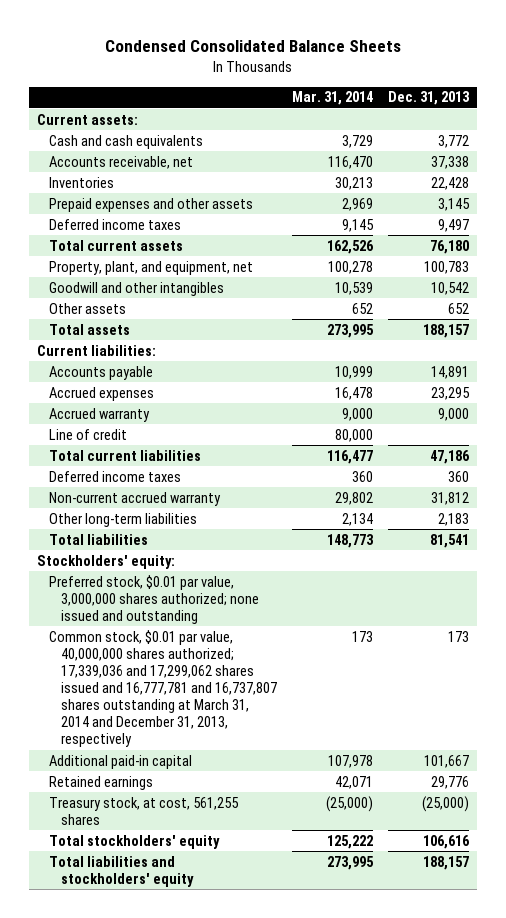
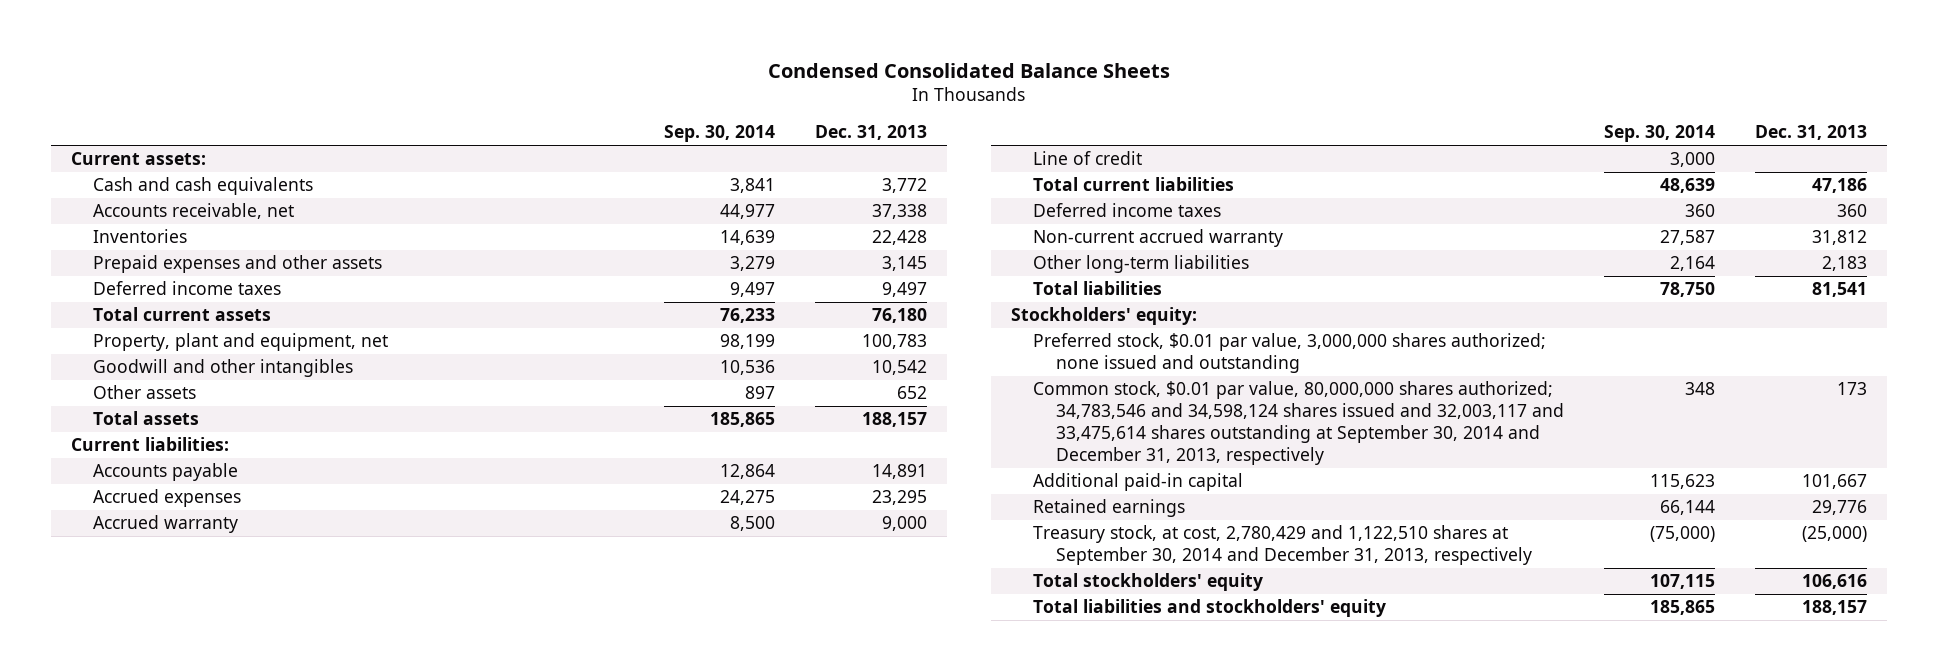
- | Mar. 31, 2014 | Dec. 31, 2013
+ | Sep. 30, 2014 | Dec. 31, 2013
- Property, plant, and equipment, net | 100,278 | 100,783
+ Property, plant and equipment, net | 98,199 | 100,783
- Common stock, $0.01 par value, 40,000,000 shares authorized; 17,339,036 and 17,299,062 shares issued and 16,777,781 and 16,737,807 shares outstanding at March 31, 2014 and December 31, 2013, respectively | 173 | 173
+ Common stock, $0.01 par value, 80,000,000 shares authorized; 34,783,546 and 34,598,124 shares issued and 32,003,117 and 33,475,614 shares outstanding at September 30, 2014 and December 31, 2013, respectively | 348 | 173
- Treasury stock, at cost, 561,255 shares | (25,000) | (25,000)
+ Treasury stock, at cost, 2,780,429 and 1,122,510 shares at September 30, 2014 and December 31, 2013, respectively | (75,000) | (25,000)

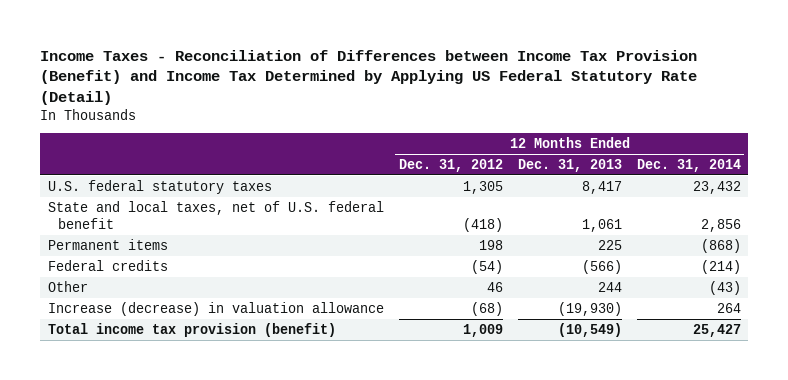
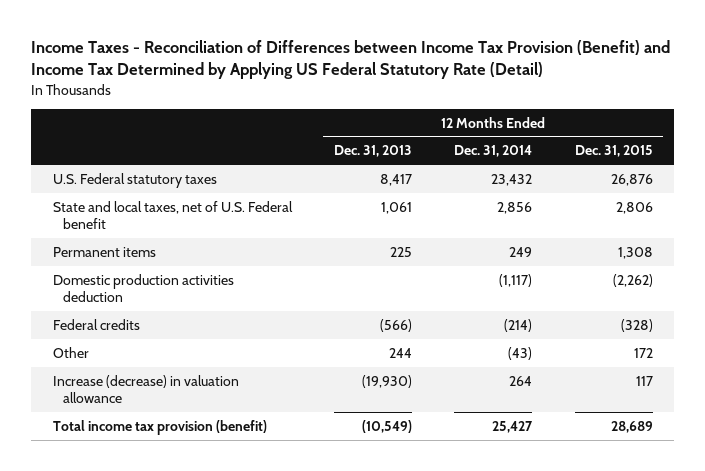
- | 12 Months Ended Dec. 31, 2012 | 12 Months Ended Dec. 31, 2013 | 12 Months Ended Dec. 31, 2014
+ | 12 Months Ended Dec. 31, 2013 | 12 Months Ended Dec. 31, 2014 | 12 Months Ended Dec. 31, 2015
- U.S. federal statutory taxes | 1,305 | 8,417 | 23,432
- State and local taxes, net of U.S. federal benefit | (418) | 1,061 | 2,856
- Permanent items | 198 | 225 | (868)
+ U.S. Federal statutory taxes | 8,417 | 23,432 | 26,876
+ State and local taxes, net of U.S. Federal benefit | 1,061 | 2,856 | 2,806
+ Permanent items | 225 | 249 | 1,308
+ Domestic production activities deduction | | (1,117) | (2,262)

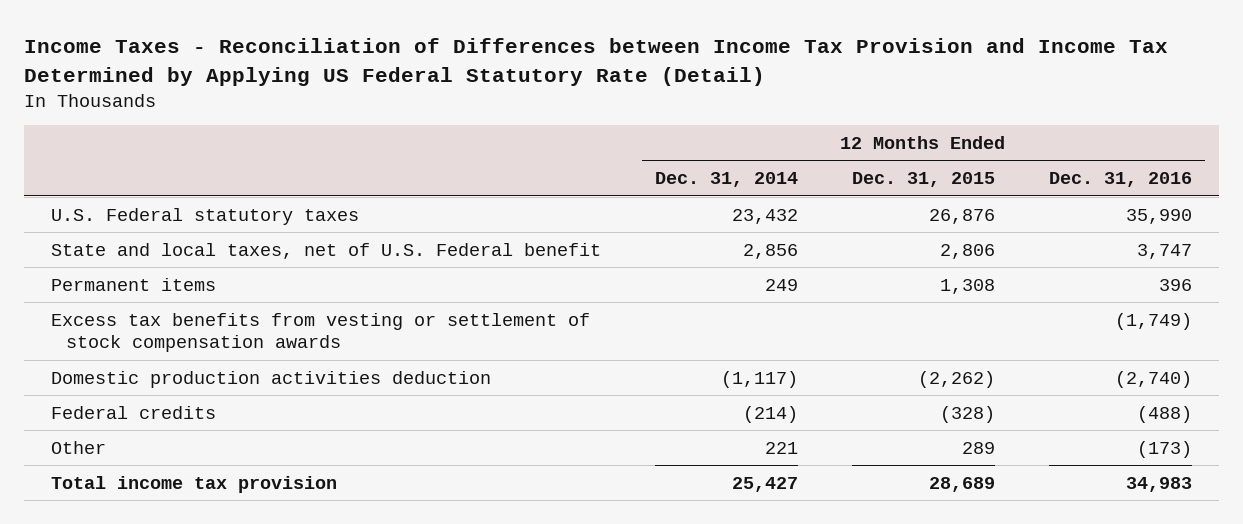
- Income Taxes - Reconciliation of Differences between Income Tax Provision (Benefit) and Income Tax Determined by Applying US Federal Statutory Rate (Detail)
+ Income Taxes - Reconciliation of Differences between Income Tax Provision and Income Tax Determined by Applying US Federal Statutory Rate (Detail)
- | 12 Months Ended Dec. 31, 2013 | 12 Months Ended Dec. 31, 2014 | 12 Months Ended Dec. 31, 2015
+ | 12 Months Ended Dec. 31, 2014 | 12 Months Ended Dec. 31, 2015 | 12 Months Ended Dec. 31, 2016
+ Excess tax benefits from vesting or settlement of stock compensation awards | | | (1,749)
- Other | 244 | (43) | 172
- Increase (decrease) in valuation allowance | (19,930) | 264 | 117
- Total income tax provision (benefit) | (10,549) | 25,427 | 28,689
+ Other | 221 | 289 | (173)
+ Total income tax provision | 25,427 | 28,689 | 34,983

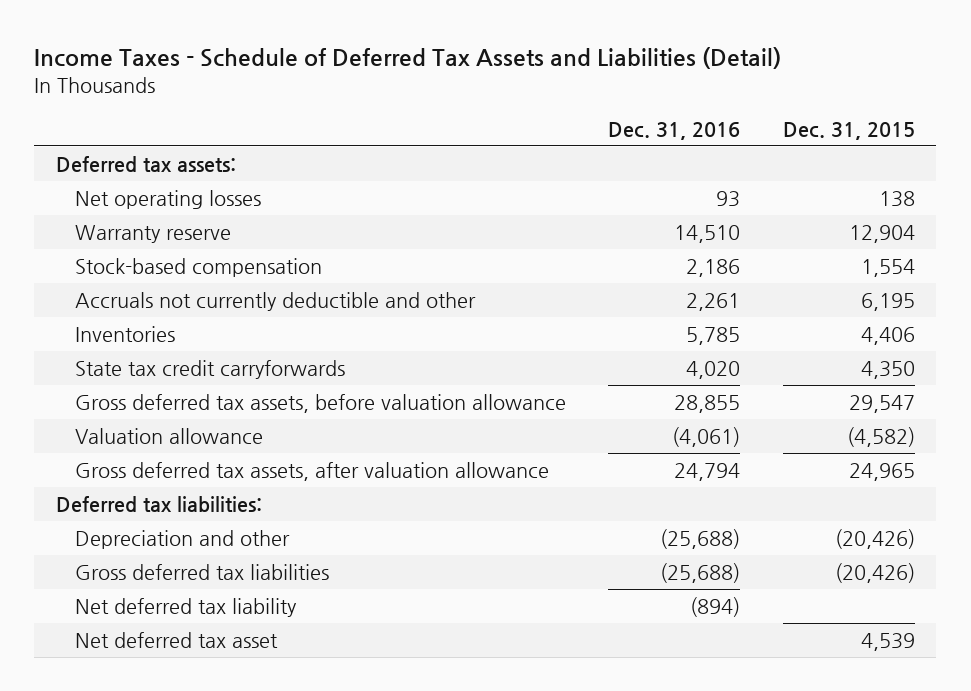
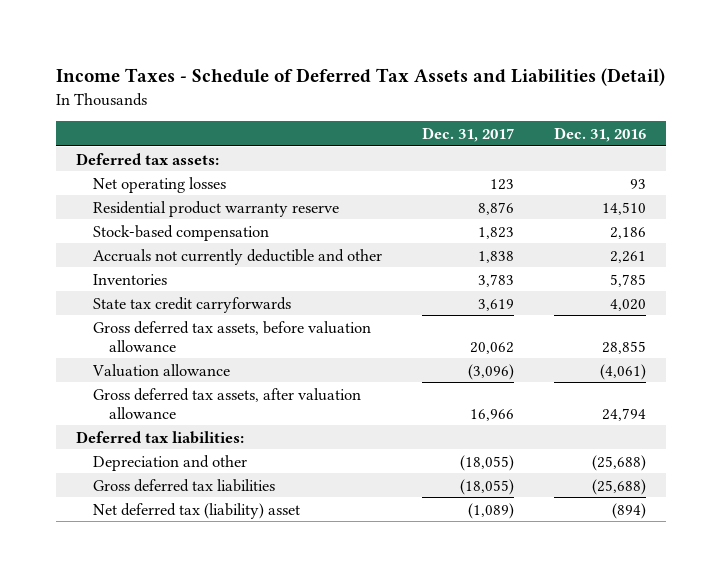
- | Dec. 31, 2016 | Dec. 31, 2015
+ | Dec. 31, 2017 | Dec. 31, 2016
- Warranty reserve | 14,510 | 12,904
+ Residential product warranty reserve | 8,876 | 14,510
- Net deferred tax liability | (894) |
- Net deferred tax asset | | 4,539
+ Net deferred tax (liability) asset | (1,089) | (894)

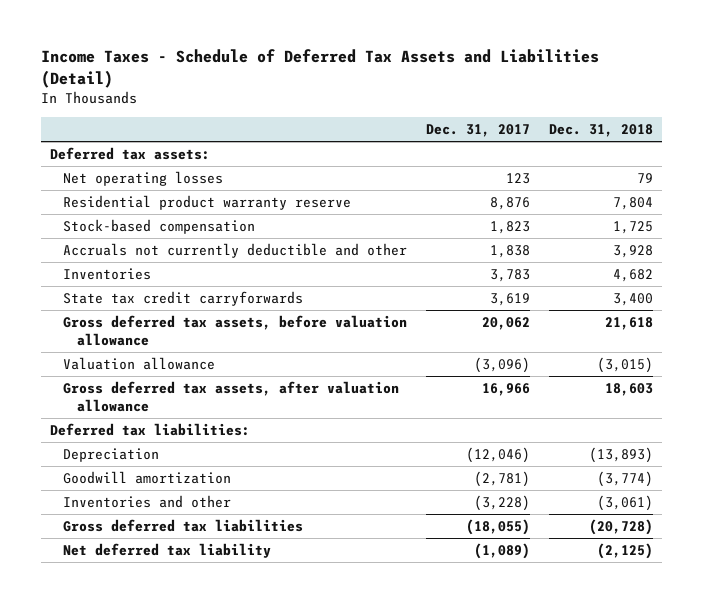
- | Dec. 31, 2017 | Dec. 31, 2016
+ | Dec. 31, 2017 | Dec. 31, 2018
- Depreciation and other | (18,055) | (25,688)
+ Depreciation | (12,046) | (13,893)
+ Goodwill amortization | (2,781) | (3,774)
+ Inventories and other | (3,228) | (3,061)
- Net deferred tax (liability) asset | (1,089) | (894)
+ Net deferred tax liability | (1,089) | (2,125)

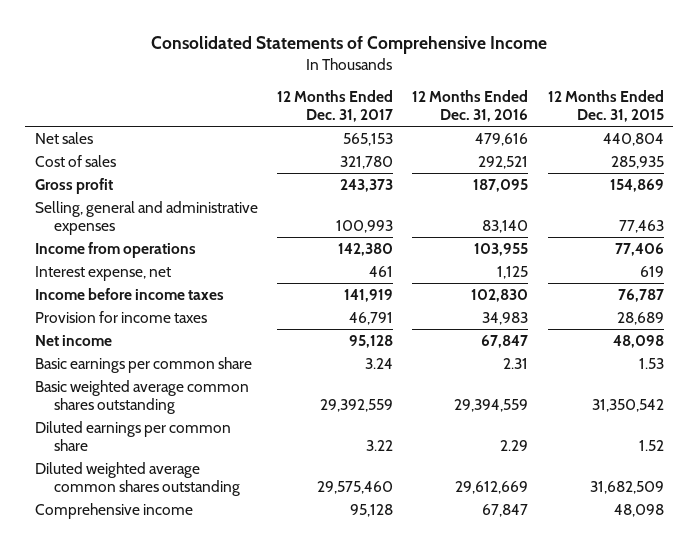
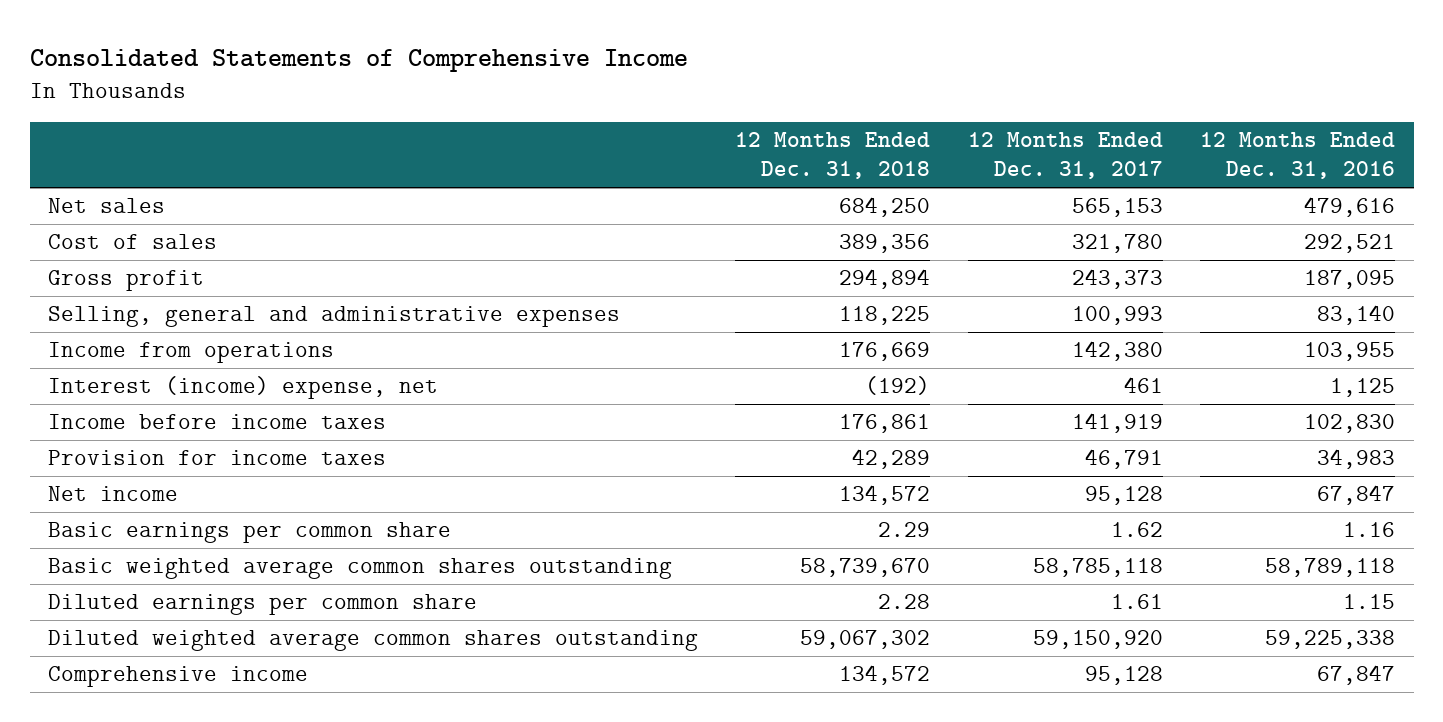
- | 12 Months Ended Dec. 31, 2017 | 12 Months Ended Dec. 31, 2016 | 12 Months Ended Dec. 31, 2015
+ | 12 Months Ended Dec. 31, 2018 | 12 Months Ended Dec. 31, 2017 | 12 Months Ended Dec. 31, 2016
- Interest expense, net | 461 | 1,125 | 619
+ Interest (income) expense, net | (192) | 461 | 1,125
- Basic earnings per common share | 3.24 | 2.31 | 1.53
- Basic weighted average common shares outstanding | 29,392,559 | 29,394,559 | 31,350,542
- Diluted earnings per common share | 3.22 | 2.29 | 1.52
- Diluted weighted average common shares outstanding | 29,575,460 | 29,612,669 | 31,682,509
+ Basic earnings per common share | 2.29 | 1.62 | 1.16
+ Basic weighted average common shares outstanding | 58,739,670 | 58,785,118 | 58,789,118
+ Diluted earnings per common share | 2.28 | 1.61 | 1.15
+ Diluted weighted average common shares outstanding | 59,067,302 | 59,150,920 | 59,225,338

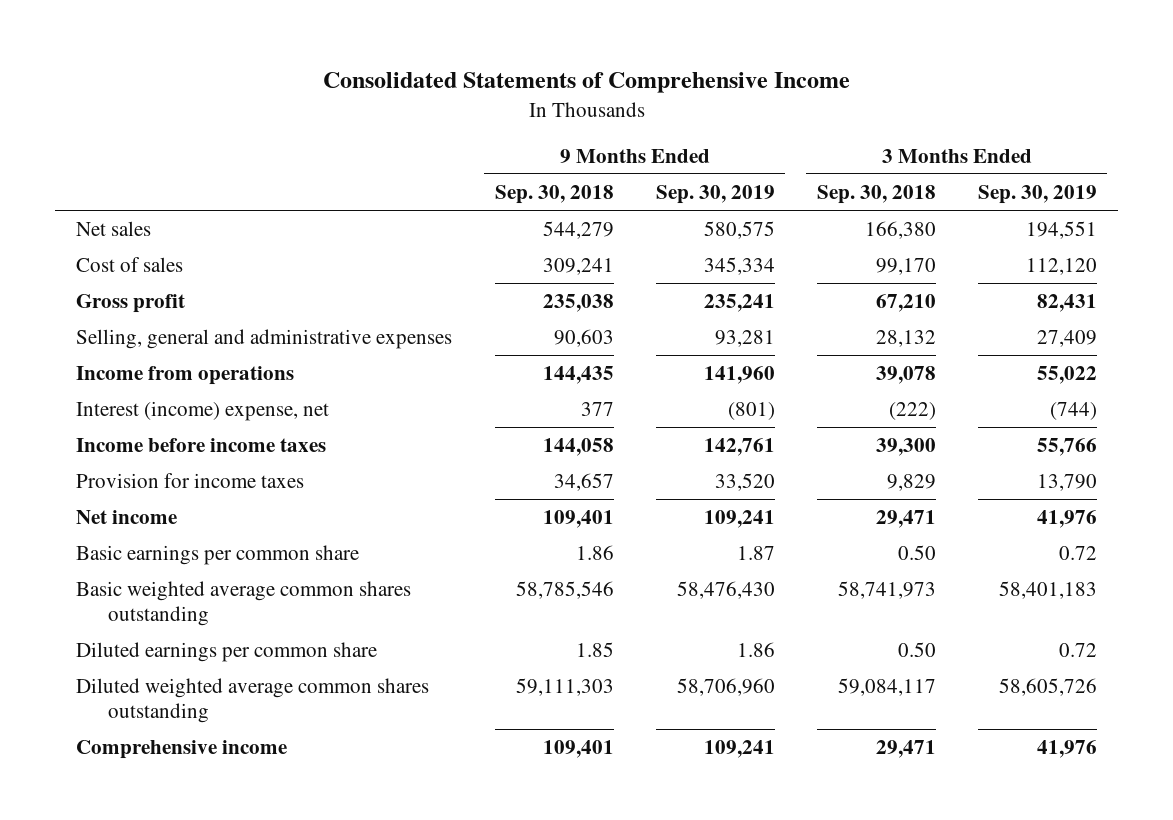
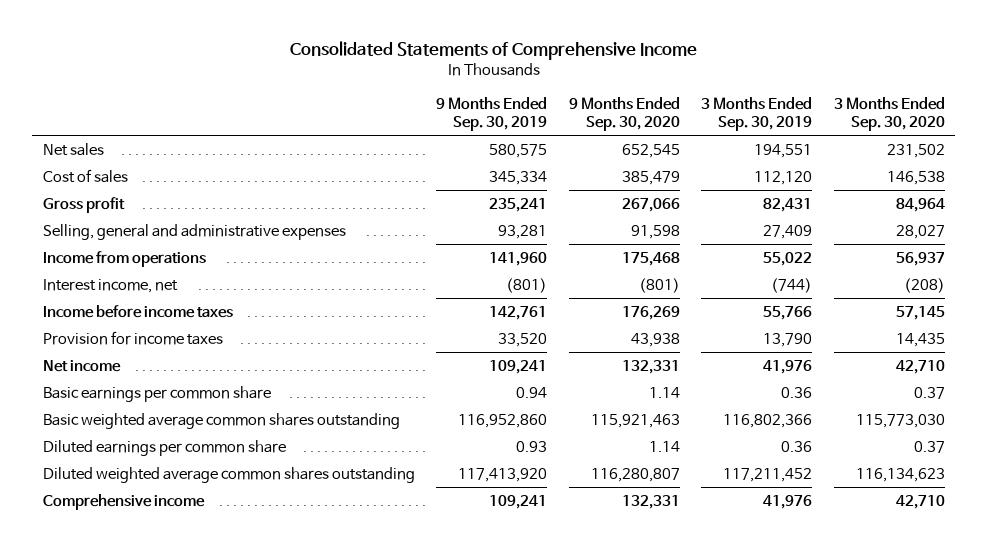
- | 9 Months Ended Sep. 30, 2018 | 9 Months Ended Sep. 30, 2019 | 3 Months Ended Sep. 30, 2018 | 3 Months Ended Sep. 30, 2019
+ | 9 Months Ended Sep. 30, 2019 | 9 Months Ended Sep. 30, 2020 | 3 Months Ended Sep. 30, 2019 | 3 Months Ended Sep. 30, 2020
- Interest (income) expense, net | 377 | (801) | (222) | (744)
+ Interest income, net | (801) | (801) | (744) | (208)
- Basic earnings per common share | 1.86 | 1.87 | 0.50 | 0.72
- Basic weighted average common shares outstanding | 58,785,546 | 58,476,430 | 58,741,973 | 58,401,183
- Diluted earnings per common share | 1.85 | 1.86 | 0.50 | 0.72
- Diluted weighted average common shares outstanding | 59,111,303 | 58,706,960 | 59,084,117 | 58,605,726
+ Basic earnings per common share | 0.94 | 1.14 | 0.36 | 0.37
+ Basic weighted average common shares outstanding | 116,952,860 | 115,921,463 | 116,802,366 | 115,773,030
+ Diluted earnings per common share | 0.93 | 1.14 | 0.36 | 0.37
+ Diluted weighted average common shares outstanding | 117,413,920 | 116,280,807 | 117,211,452 | 116,134,623

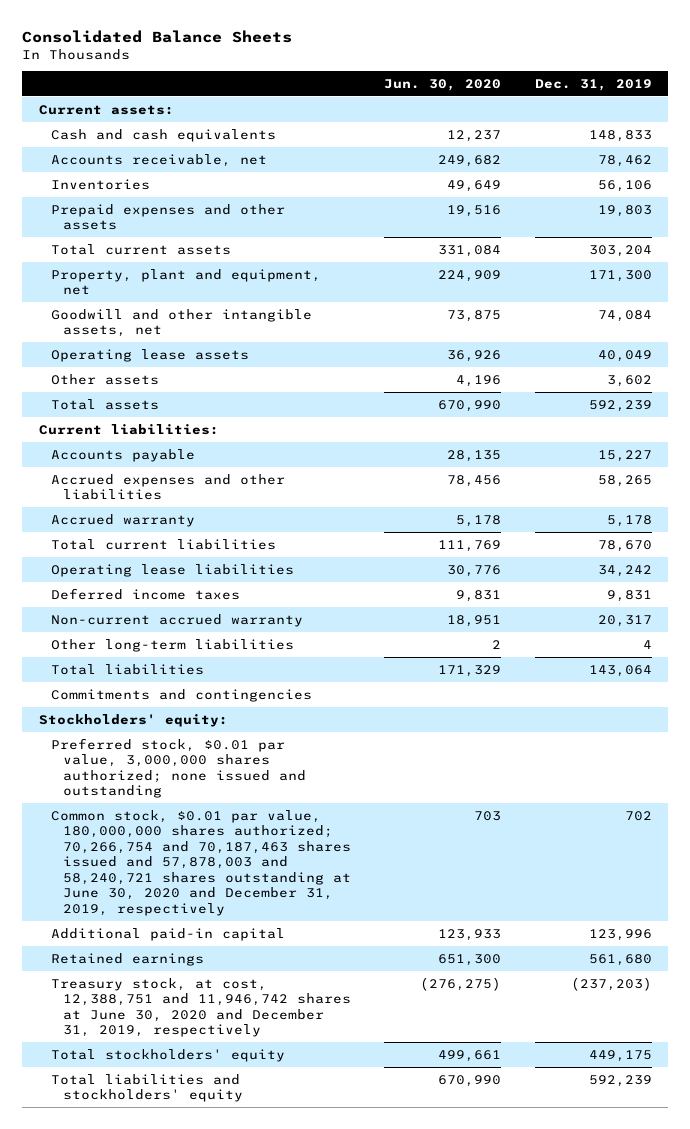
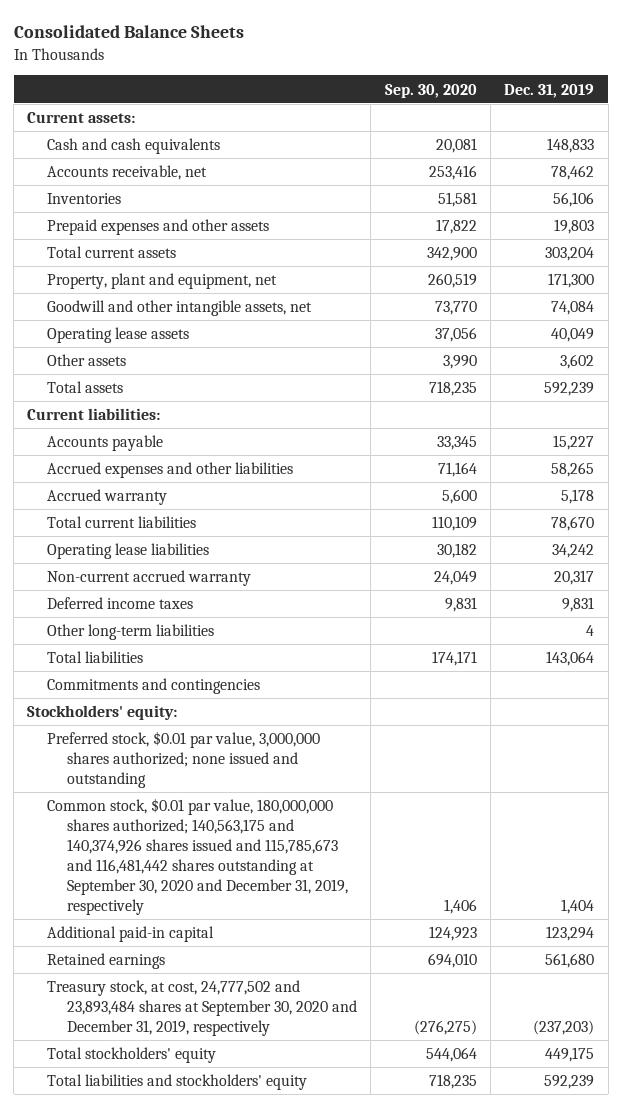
- | Jun. 30, 2020 | Dec. 31, 2019
+ | Sep. 30, 2020 | Dec. 31, 2019
moved down: Deferred income taxes | 9,831 | 9,831
- Common stock, $0.01 par value, 180,000,000 shares authorized; 70,266,754 and 70,187,463 shares issued and 57,878,003 and 58,240,721 shares outstanding at June 30, 2020 and December 31, 2019, respectively | 703 | 702
- Additional paid-in capital | 123,933 | 123,996
+ Common stock, $0.01 par value, 180,000,000 shares authorized; 140,563,175 and 140,374,926 shares issued and 115,785,673 and 116,481,442 shares outstanding at September 30, 2020 and December 31, 2019, respectively | 1,406 | 1,404
+ Additional paid-in capital | 124,923 | 123,294
- Treasury stock, at cost, 12,388,751 and 11,946,742 shares at June 30, 2020 and December 31, 2019, respectively | (276,275) | (237,203)
+ Treasury stock, at cost, 24,777,502 and 23,893,484 shares at September 30, 2020 and December 31, 2019, respectively | (276,275) | (237,203)

